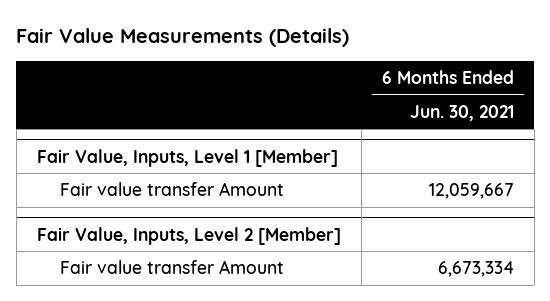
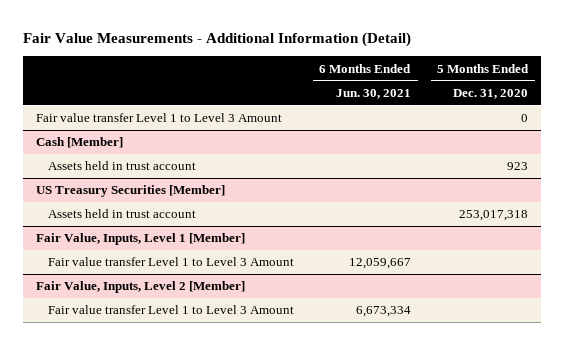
- Fair Value Measurements (Details)
+ Fair Value Measurements - Additional Information (Detail)
- | 6 Months Ended Jun. 30, 2021
+ | 6 Months Ended Jun. 30, 2021 | 5 Months Ended Dec. 31, 2020
+ Fair value transfer Level 1 to Level 3 Amount | | 0
+ Cash [Member]
+ Assets held in trust account | | 923
+ US Treasury Securities [Member]
+ Assets held in trust account | | 253,017,318
@ Fair Value, Inputs, Level 1 [Member]
- Fair value transfer Amount | 12,059,667
+ Fair value transfer Level 1 to Level 3 Amount | 12,059,667 |
@ Fair Value, Inputs, Level 2 [Member]
- Fair value transfer Amount | 6,673,334
+ Fair value transfer Level 1 to Level 3 Amount | 6,673,334 |

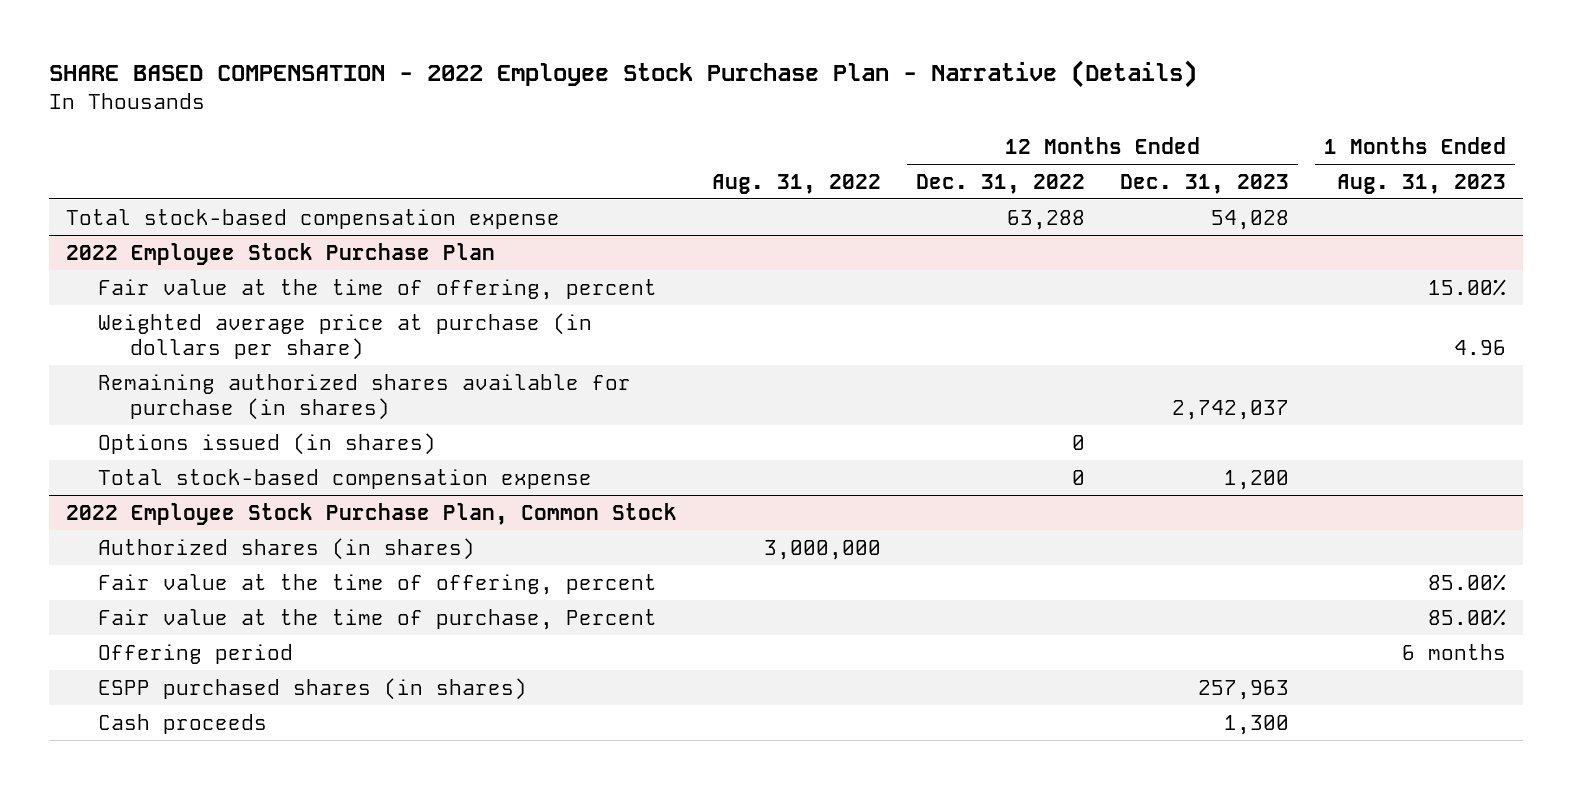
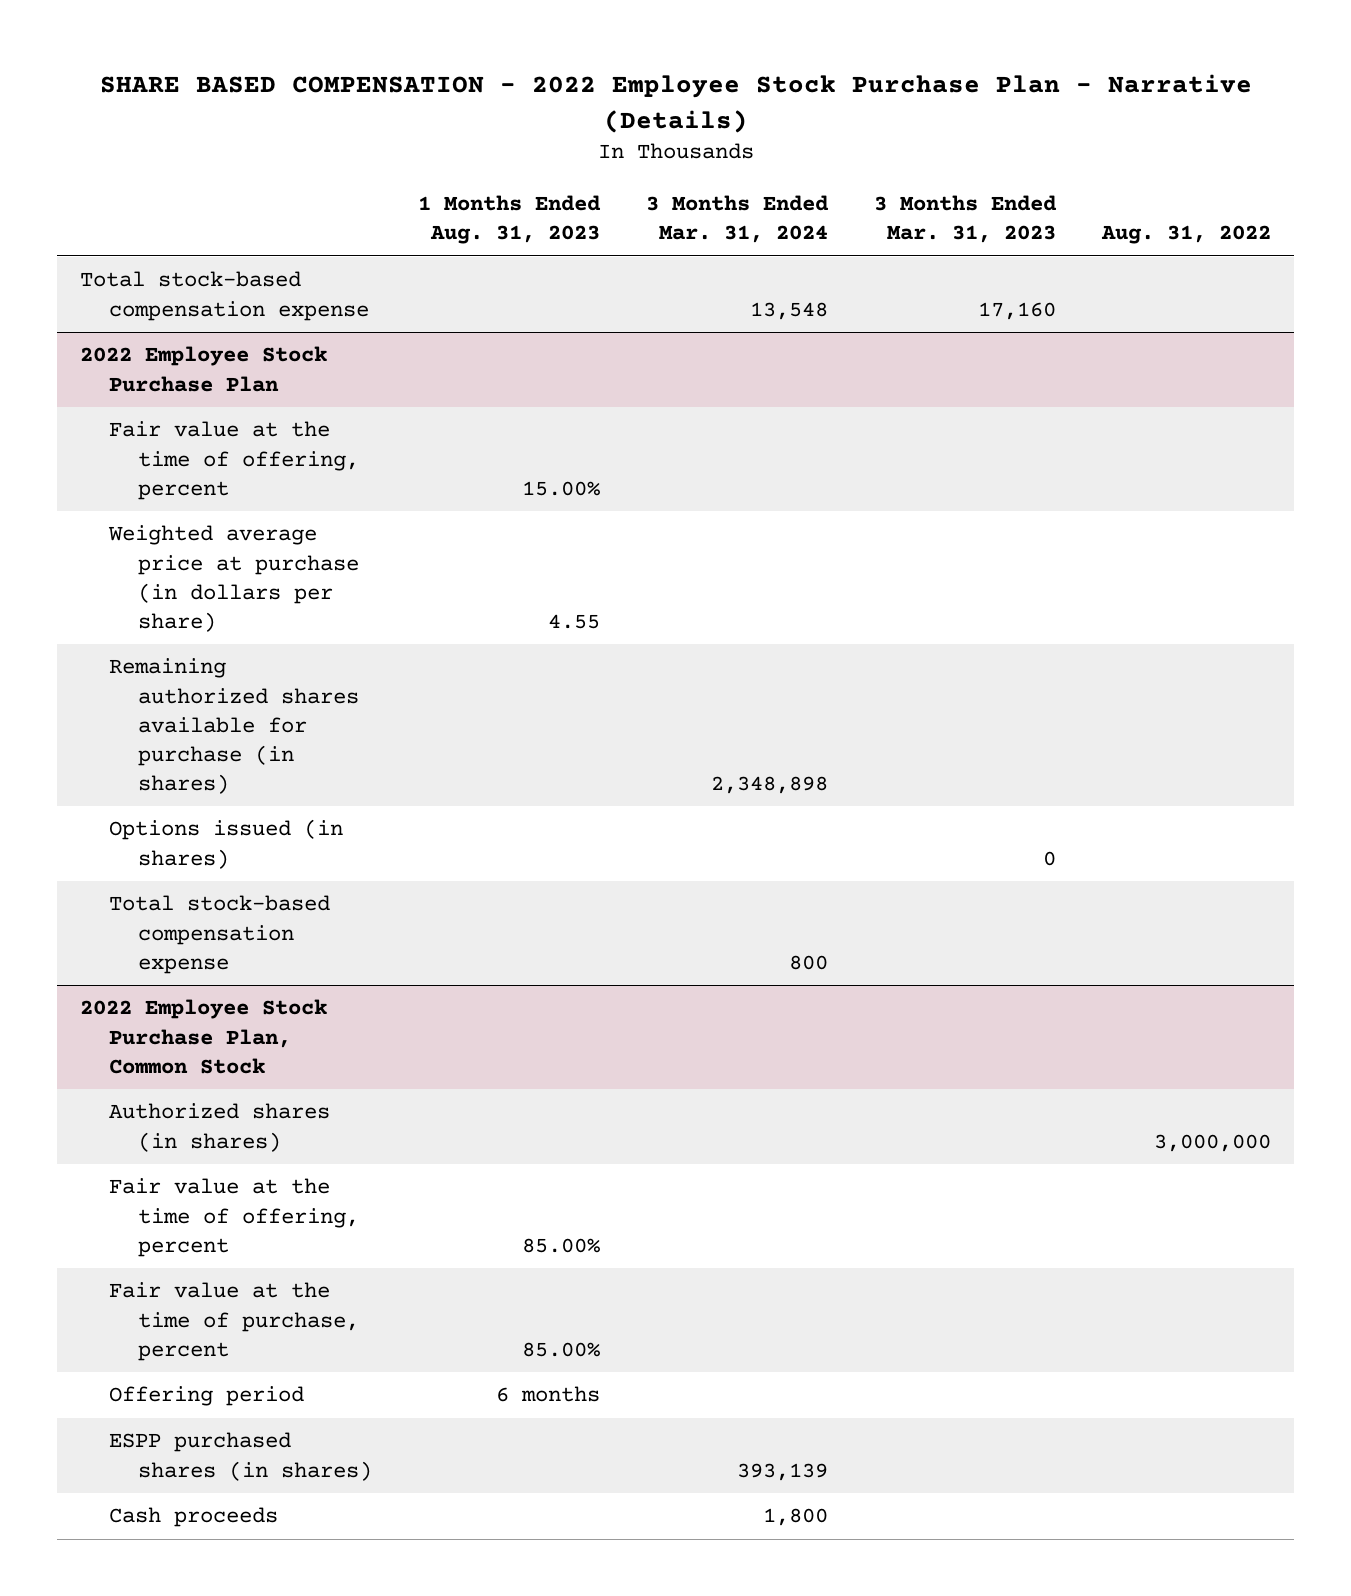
- | Aug. 31, 2022 | 12 Months Ended Dec. 31, 2022 | 12 Months Ended Dec. 31, 2023 | 1 Months Ended Aug. 31, 2023
+ | 1 Months Ended Aug. 31, 2023 | 3 Months Ended Mar. 31, 2024 | 3 Months Ended Mar. 31, 2023 | Aug. 31, 2022
@ 2022 Employee Stock Purchase Plan
- Weighted average price at purchase (in dollars per share) | | | | 4.96
+ Weighted average price at purchase (in dollars per share) | 4.55 | | |
@ 2022 Employee Stock Purchase Plan, Common Stock
- Fair value at the time of purchase, Percent | | | | 85.00%
+ Fair value at the time of purchase, percent | 85.00% | | |

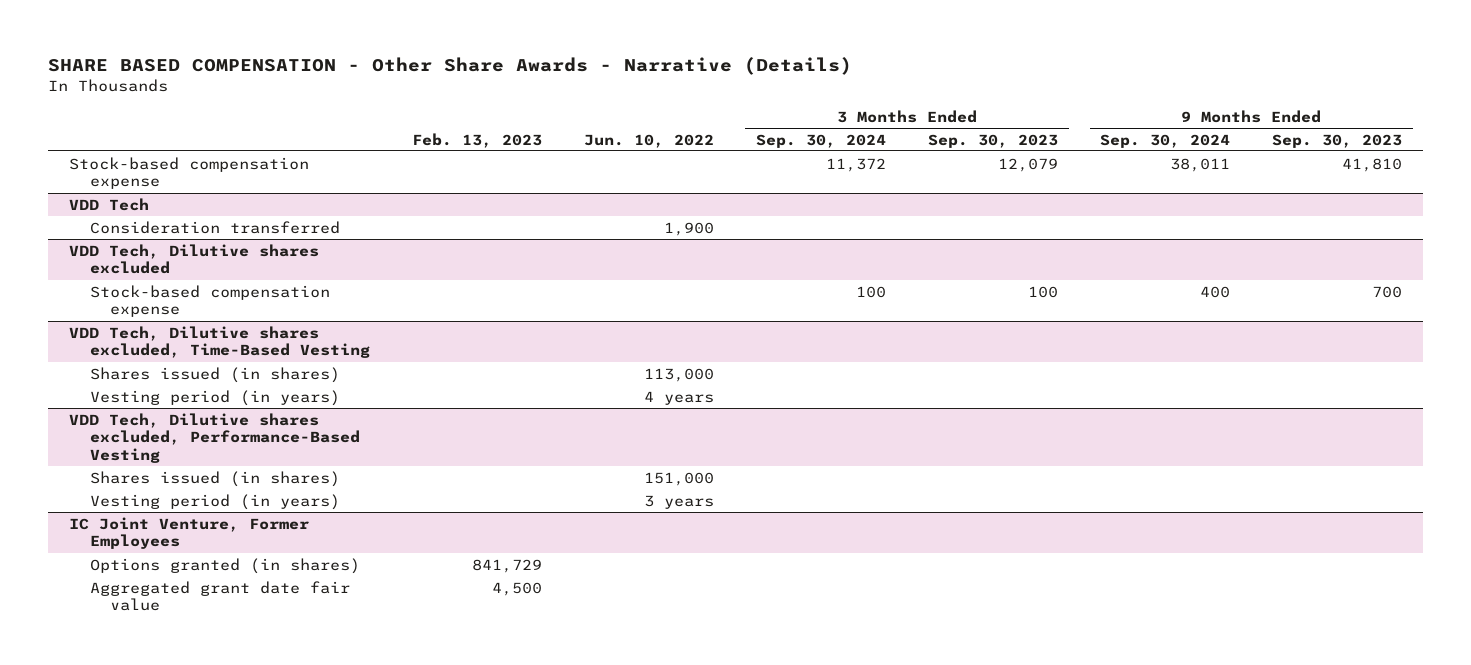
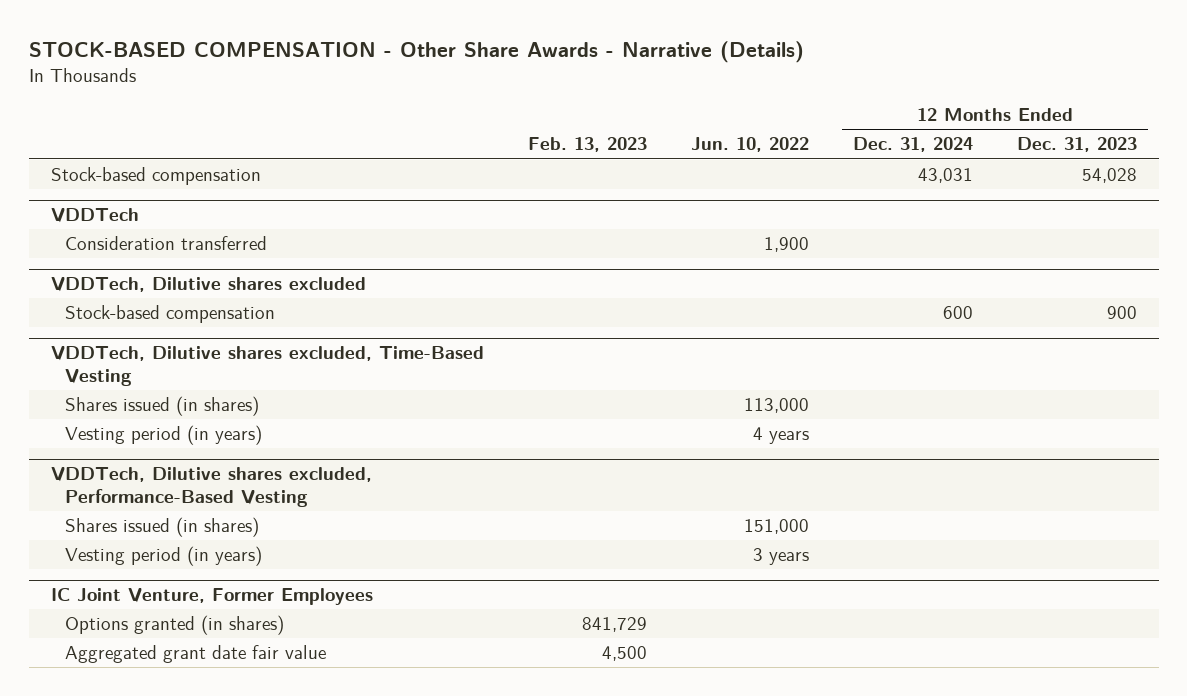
- SHARE BASED COMPENSATION - Other Share Awards - Narrative (Details)
+ STOCK-BASED COMPENSATION - Other Share Awards - Narrative (Details)
- | Feb. 13, 2023 | Jun. 10, 2022 | 3 Months Ended Sep. 30, 2024 | 3 Months Ended Sep. 30, 2023 | 9 Months Ended Sep. 30, 2024 | 9 Months Ended Sep. 30, 2023
+ | Feb. 13, 2023 | Jun. 10, 2022 | 12 Months Ended Dec. 31, 2024 | 12 Months Ended Dec. 31, 2023
- Stock-based compensation expense | | | 11,372 | 12,079 | 38,011 | 41,810
- VDD Tech
+ Stock-based compensation | | | 43,031 | 54,028
+ VDDTech
- VDD Tech, Dilutive shares excluded
- Stock-based compensation expense | | | 100 | 100 | 400 | 700
- VDD Tech, Dilutive shares excluded, Time-Based Vesting
+ VDDTech, Dilutive shares excluded
+ Stock-based compensation | | | 600 | 900
+ VDDTech, Dilutive shares excluded, Time-Based Vesting
- VDD Tech, Dilutive shares excluded, Performance-Based Vesting
+ VDDTech, Dilutive shares excluded, Performance-Based Vesting

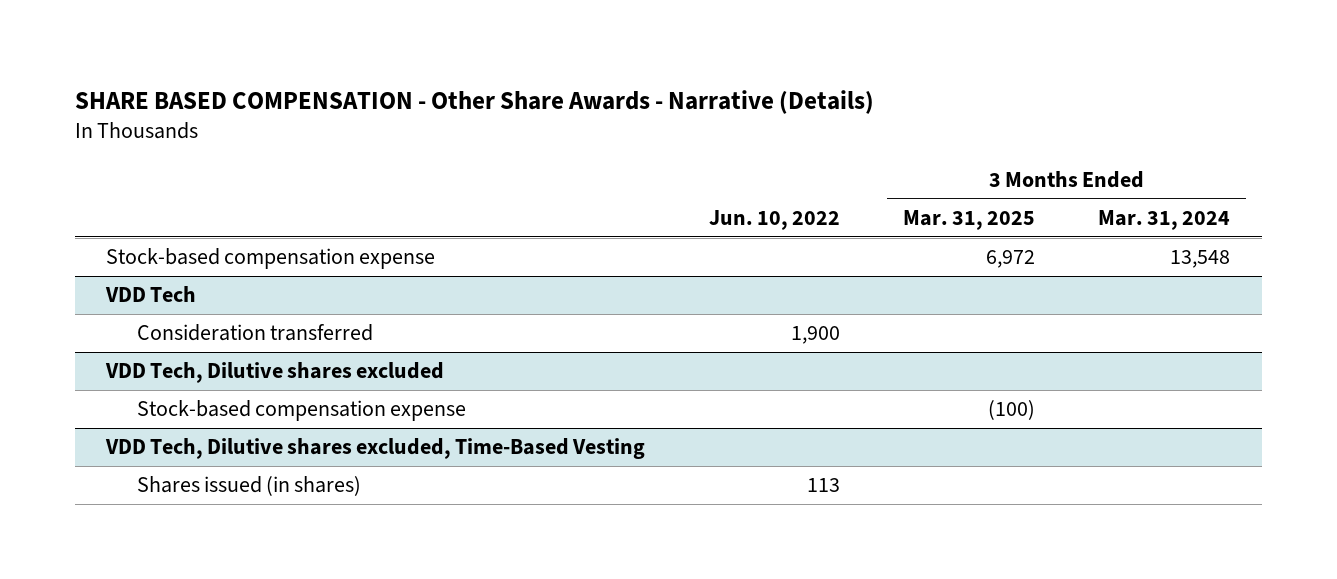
- STOCK-BASED COMPENSATION - Other Share Awards - Narrative (Details)
+ SHARE BASED COMPENSATION - Other Share Awards - Narrative (Details)
- | Feb. 13, 2023 | Jun. 10, 2022 | 12 Months Ended Dec. 31, 2024 | 12 Months Ended Dec. 31, 2023
+ | Jun. 10, 2022 | 3 Months Ended Mar. 31, 2025 | 3 Months Ended Mar. 31, 2024
- Stock-based compensation | | | 43,031 | 54,028
- VDDTech
+ Stock-based compensation expense | | 6,972 | 13,548
+ VDD Tech
- VDDTech, Dilutive shares excluded
- Stock-based compensation | | | 600 | 900
- VDDTech, Dilutive shares excluded, Time-Based Vesting
- Shares issued (in shares) | | 113,000 | |
- Vesting period (in years) | | 4 years | |
- VDDTech, Dilutive shares excluded, Performance-Based Vesting
- Shares issued (in shares) | | 151,000 | |
- Vesting period (in years) | | 3 years | |
- IC Joint Venture, Former Employees
- Options granted (in shares) | 841,729 | | |
- Aggregated grant date fair value | 4,500 | | |
+ VDD Tech, Dilutive shares excluded
+ Stock-based compensation expense | | (100) |
+ VDD Tech, Dilutive shares excluded, Time-Based Vesting
+ Shares issued (in shares) | 113 | |

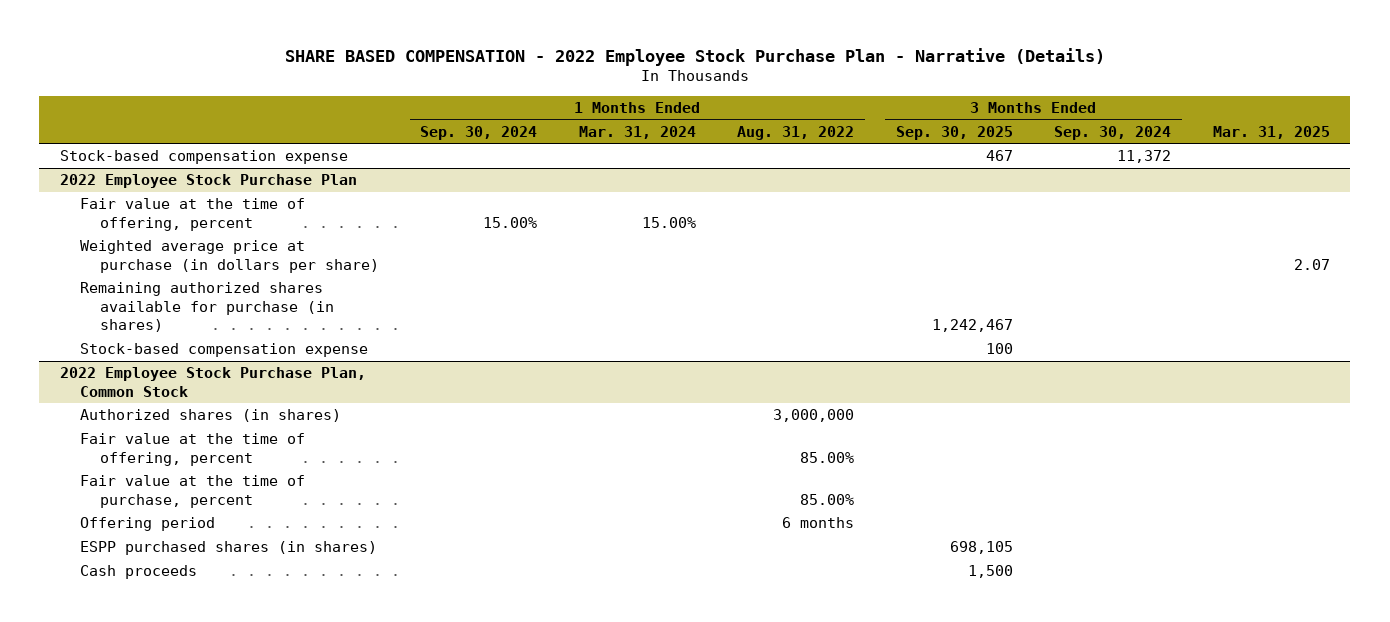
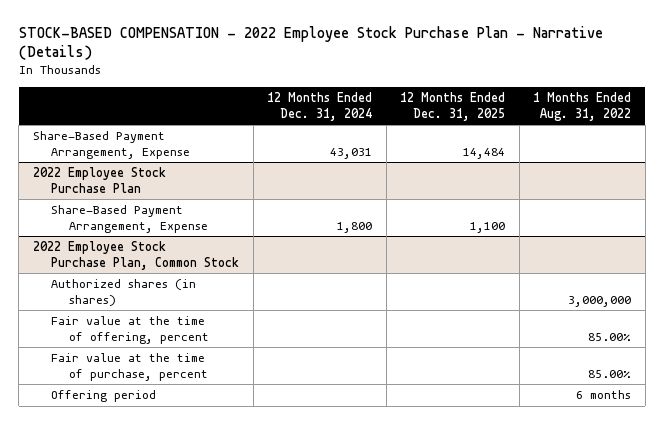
- SHARE BASED COMPENSATION - 2022 Employee Stock Purchase Plan - Narrative (Details)
+ STOCK-BASED COMPENSATION - 2022 Employee Stock Purchase Plan - Narrative (Details)
- | 1 Months Ended Sep. 30, 2024 | 1 Months Ended Mar. 31, 2024 | 1 Months Ended Aug. 31, 2022 | 3 Months Ended Sep. 30, 2025 | 3 Months Ended Sep. 30, 2024 | Mar. 31, 2025
+ | 12 Months Ended Dec. 31, 2024 | 12 Months Ended Dec. 31, 2025 | 1 Months Ended Aug. 31, 2022
- Stock-based compensation expense | | | | 467 | 11,372 |
+ Share-Based Payment Arrangement, Expense | 43,031 | 14,484 |
@ 2022 Employee Stock Purchase Plan
- Fair value at the time of offering, percent | 15.00% | 15.00% | | | |
- Weighted average price at purchase (in dollars per share) | | | | | | 2.07
- Remaining authorized shares available for purchase (in shares) | | | | 1,242,467 | |
- Stock-based compensation expense | | | | 100 | |
+ Share-Based Payment Arrangement, Expense | 1,800 | 1,100 |
@ 2022 Employee Stock Purchase Plan, Common Stock
- ESPP purchased shares (in shares) | | | | 698,105 | |
- Cash proceeds | | | | 1,500 | |

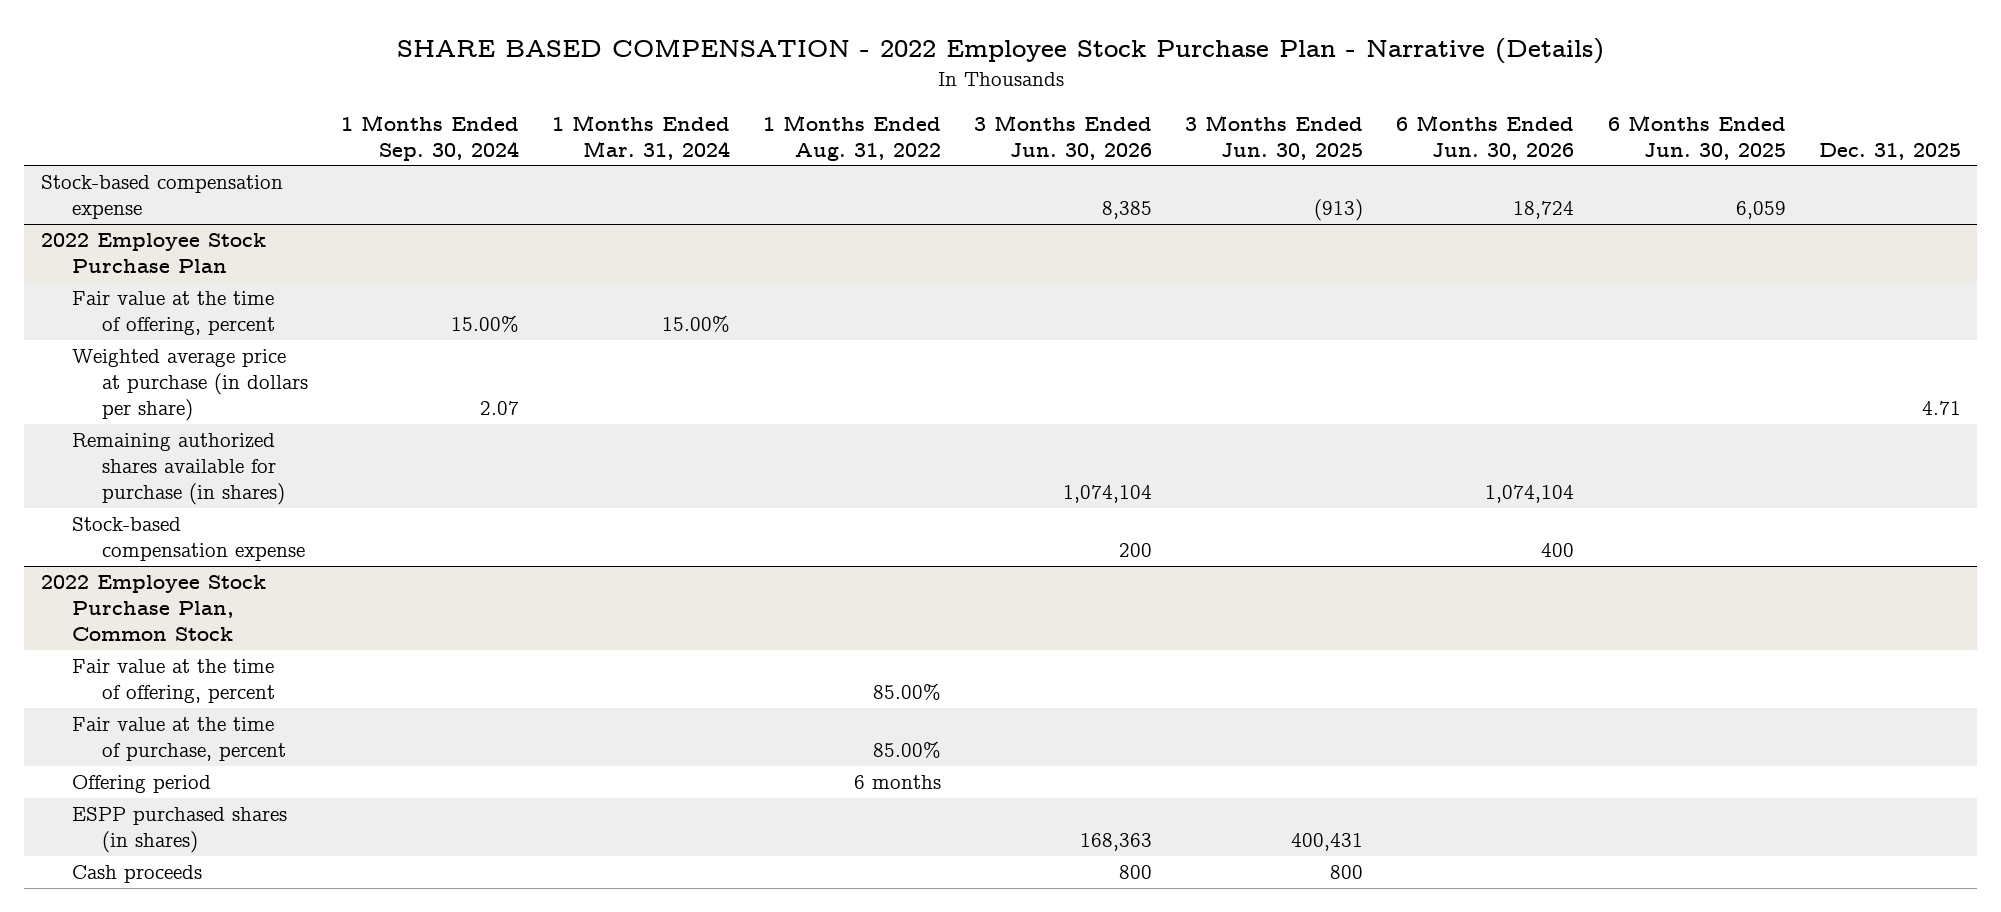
- STOCK-BASED COMPENSATION - 2022 Employee Stock Purchase Plan - Narrative (Details)
+ SHARE BASED COMPENSATION - 2022 Employee Stock Purchase Plan - Narrative (Details)
- | 12 Months Ended Dec. 31, 2024 | 12 Months Ended Dec. 31, 2025 | 1 Months Ended Aug. 31, 2022
+ | 1 Months Ended Sep. 30, 2024 | 1 Months Ended Mar. 31, 2024 | 1 Months Ended Aug. 31, 2022 | 3 Months Ended Jun. 30, 2026 | 3 Months Ended Jun. 30, 2025 | 6 Months Ended Jun. 30, 2026 | 6 Months Ended Jun. 30, 2025 | Dec. 31, 2025
- Share-Based Payment Arrangement, Expense | 43,031 | 14,484 |
+ Stock-based compensation expense | | | | 8,385 | (913) | 18,724 | 6,059 |
@ 2022 Employee Stock Purchase Plan
- Share-Based Payment Arrangement, Expense | 1,800 | 1,100 |
+ Fair value at the time of offering, percent | 15.00% | 15.00% | | | | | |
+ Weighted average price at purchase (in dollars per share) | 2.07 | | | | | | | 4.71
+ Remaining authorized shares available for purchase (in shares) | | | | 1,074,104 | | 1,074,104 | |
+ Stock-based compensation expense | | | | 200 | | 400 | |
@ 2022 Employee Stock Purchase Plan, Common Stock
- Authorized shares (in shares) | | | 3,000,000
+ ESPP purchased shares (in shares) | | | | 168,363 | 400,431 | | |
+ Cash proceeds | | | | 800 | 800 | | |

